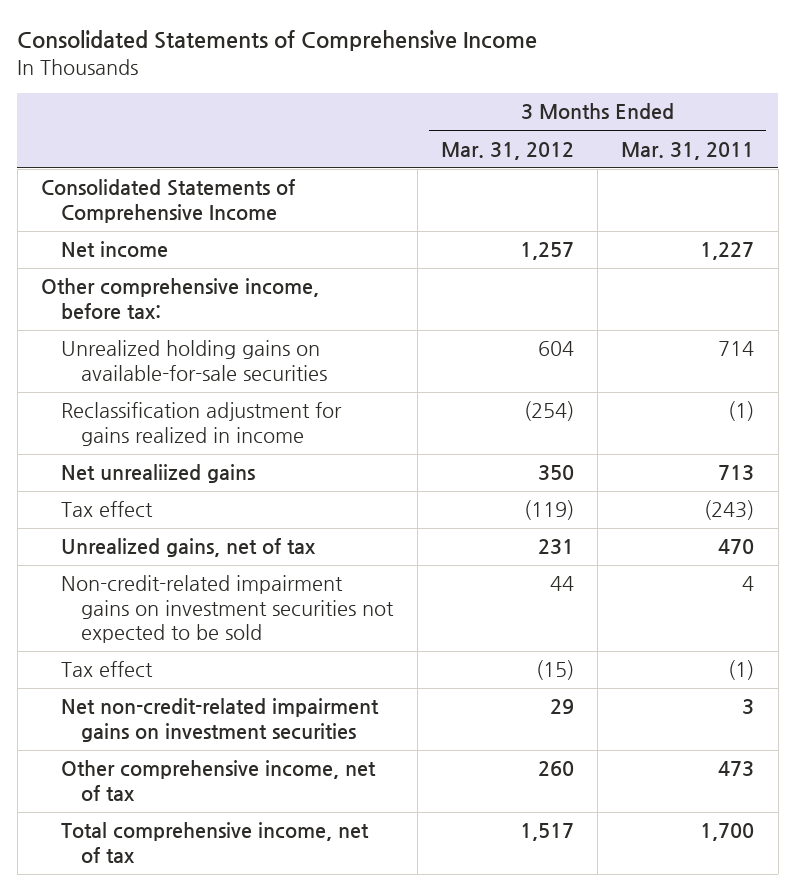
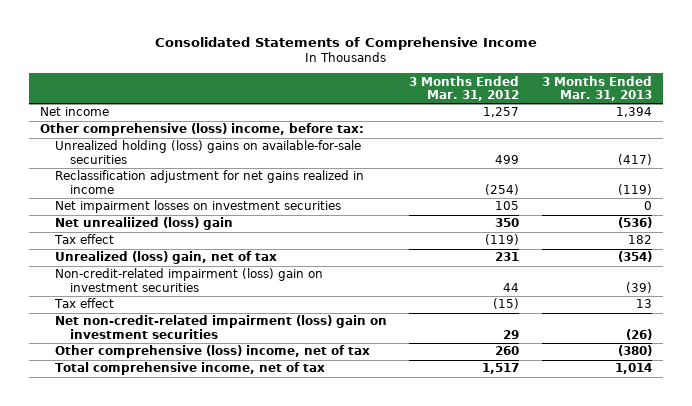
- | 3 Months Ended Mar. 31, 2012 | 3 Months Ended Mar. 31, 2011
+ | 3 Months Ended Mar. 31, 2012 | 3 Months Ended Mar. 31, 2013
- Consolidated Statements of Comprehensive Income
- Other comprehensive income, before tax:
- Unrealized holding gains on available-for-sale securities | 604 | 714
- Reclassification adjustment for gains realized in income | (254) | (1)
- Net unrealiized gains | 350 | 713
+ Other comprehensive (loss) income, before tax:
+ Unrealized holding (loss) gains on available-for-sale securities | 499 | (417)
+ Reclassification adjustment for net gains realized in income | (254) | (119)
+ Net impairment losses on investment securities | 105 | 0
+ Net unrealiized (loss) gain | 350 | (536)
- Unrealized gains, net of tax | 231 | 470
- Non-credit-related impairment gains on investment securities not expected to be sold | 44 | 4
+ Unrealized (loss) gain, net of tax | 231 | (354)
+ Non-credit-related impairment (loss) gain on investment securities | 44 | (39)
- Net non-credit-related impairment gains on investment securities | 29 | 3
- Other comprehensive income, net of tax | 260 | 473
+ Net non-credit-related impairment (loss) gain on investment securities | 29 | (26)
+ Other comprehensive (loss) income, net of tax | 260 | (380)

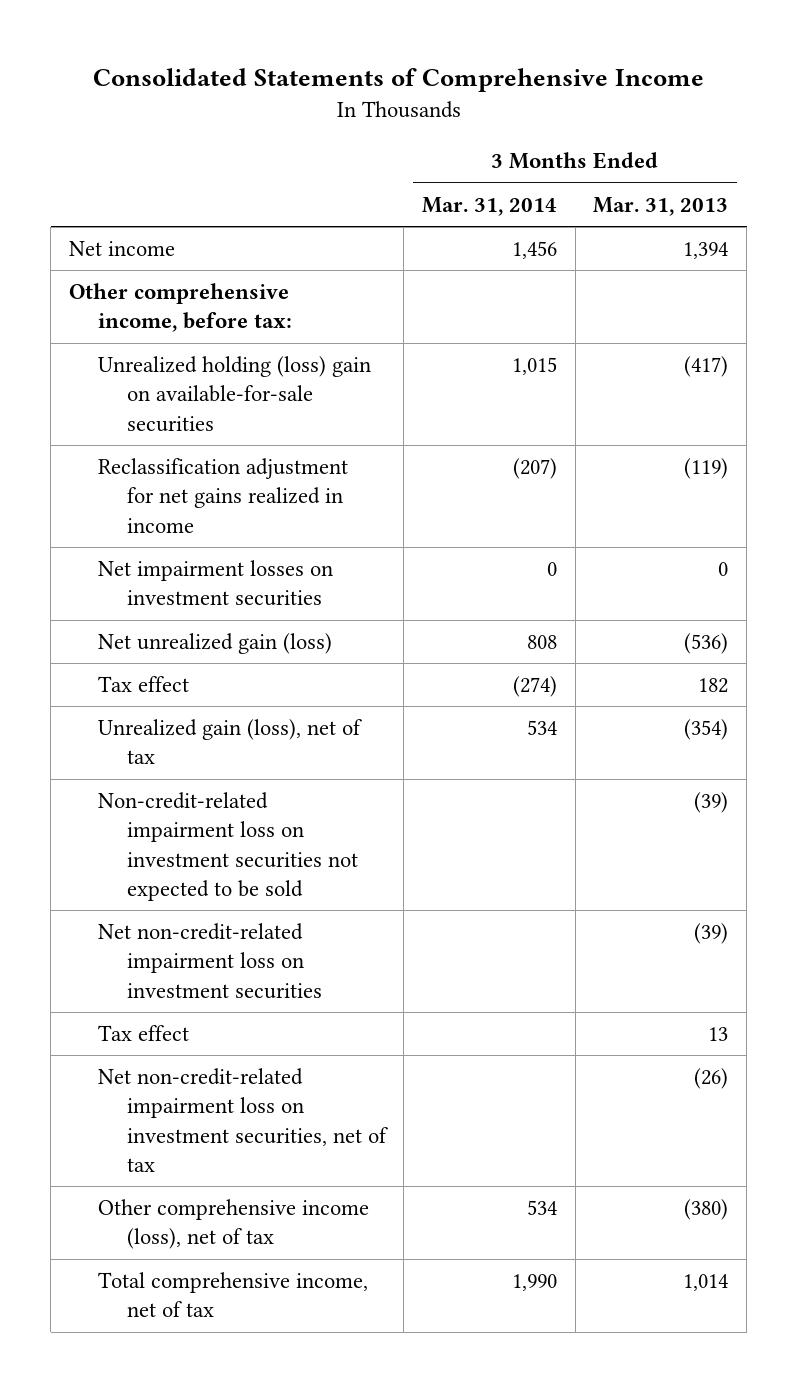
- | 3 Months Ended Mar. 31, 2012 | 3 Months Ended Mar. 31, 2013
+ | 3 Months Ended Mar. 31, 2014 | 3 Months Ended Mar. 31, 2013
- Other comprehensive (loss) income, before tax:
- Unrealized holding (loss) gains on available-for-sale securities | 499 | (417)
+ Other comprehensive income, before tax:
+ Unrealized holding (loss) gain on available-for-sale securities | 1,015 | (417)
- Net unrealiized (loss) gain | 350 | (536)
+ Net unrealized gain (loss) | 808 | (536)
- Unrealized (loss) gain, net of tax | 231 | (354)
- Non-credit-related impairment (loss) gain on investment securities | 44 | (39)
+ Unrealized gain (loss), net of tax | 534 | (354)
+ Non-credit-related impairment loss on investment securities not expected to be sold | | (39)
+ Net non-credit-related impairment loss on investment securities | | (39)
- Net non-credit-related impairment (loss) gain on investment securities | 29 | (26)
- Other comprehensive (loss) income, net of tax | 260 | (380)
+ Net non-credit-related impairment loss on investment securities, net of tax | | (26)
+ Other comprehensive income (loss), net of tax | 534 | (380)

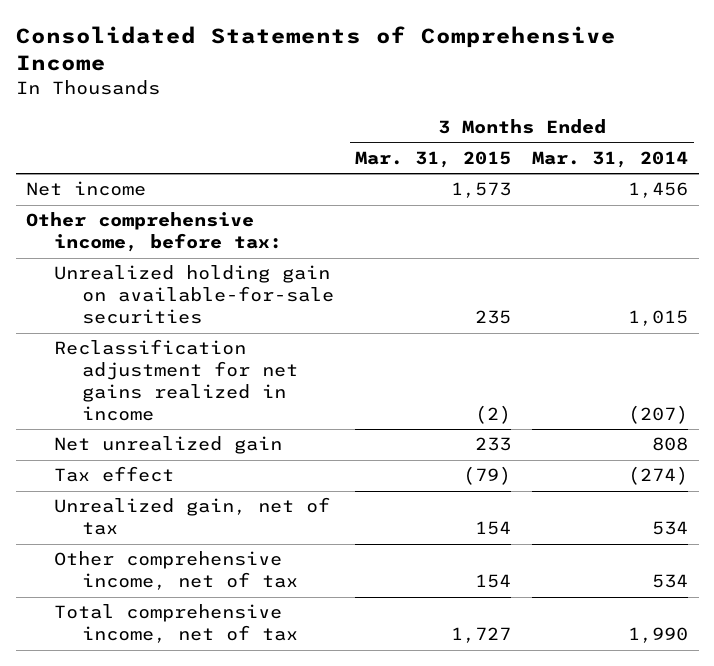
- | 3 Months Ended Mar. 31, 2014 | 3 Months Ended Mar. 31, 2013
+ | 3 Months Ended Mar. 31, 2015 | 3 Months Ended Mar. 31, 2014
- Unrealized holding (loss) gain on available-for-sale securities | 1,015 | (417)
+ Unrealized holding gain on available-for-sale securities | 235 | 1,015
- Net impairment losses on investment securities | 0 | 0
- Net unrealized gain (loss) | 808 | (536)
+ Net unrealized gain | 233 | 808
- Unrealized gain (loss), net of tax | 534 | (354)
- Non-credit-related impairment loss on investment securities not expected to be sold | | (39)
- Net non-credit-related impairment loss on investment securities | | (39)
- Tax effect | | 13
- Net non-credit-related impairment loss on investment securities, net of tax | | (26)
- Other comprehensive income (loss), net of tax | 534 | (380)
+ Unrealized gain, net of tax | 154 | 534
+ Other comprehensive income, net of tax | 154 | 534

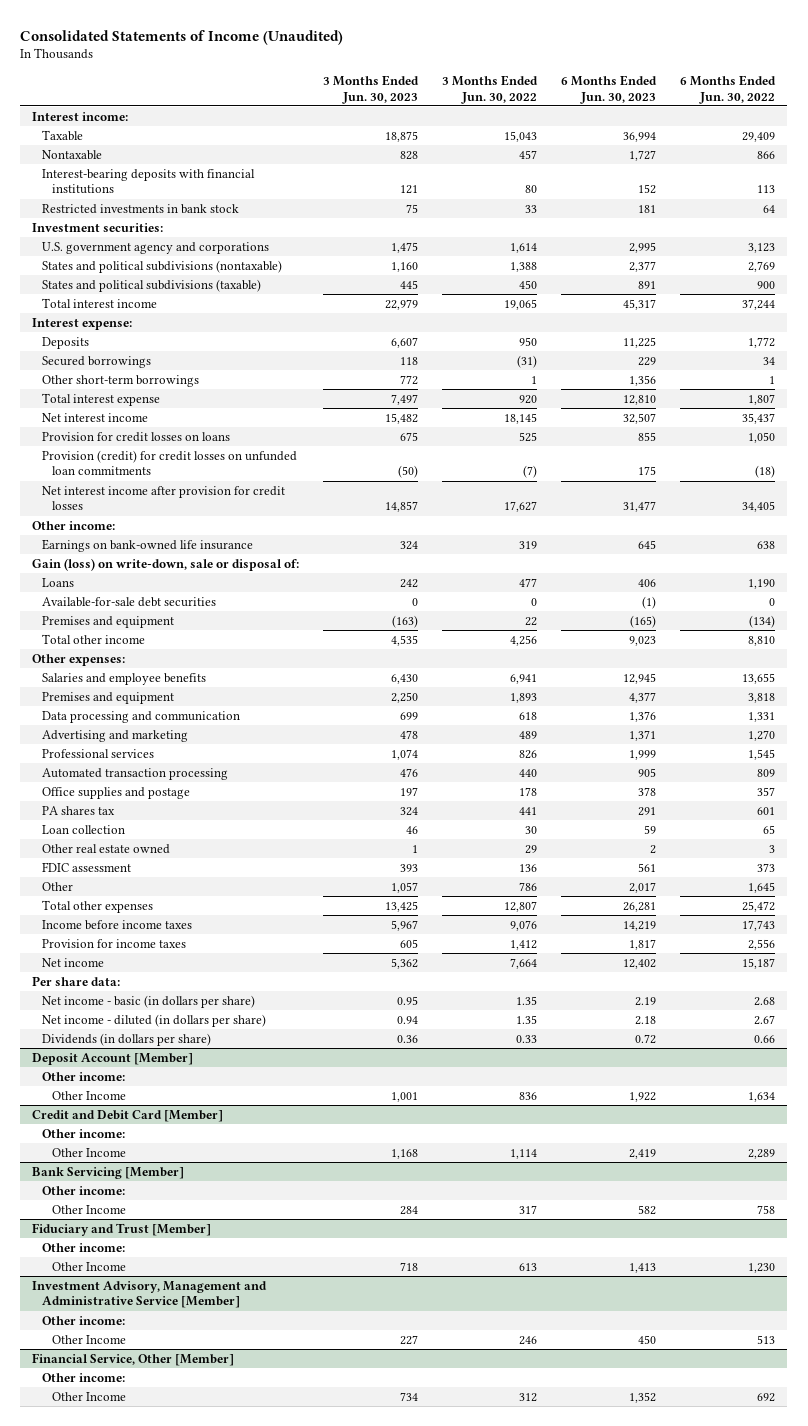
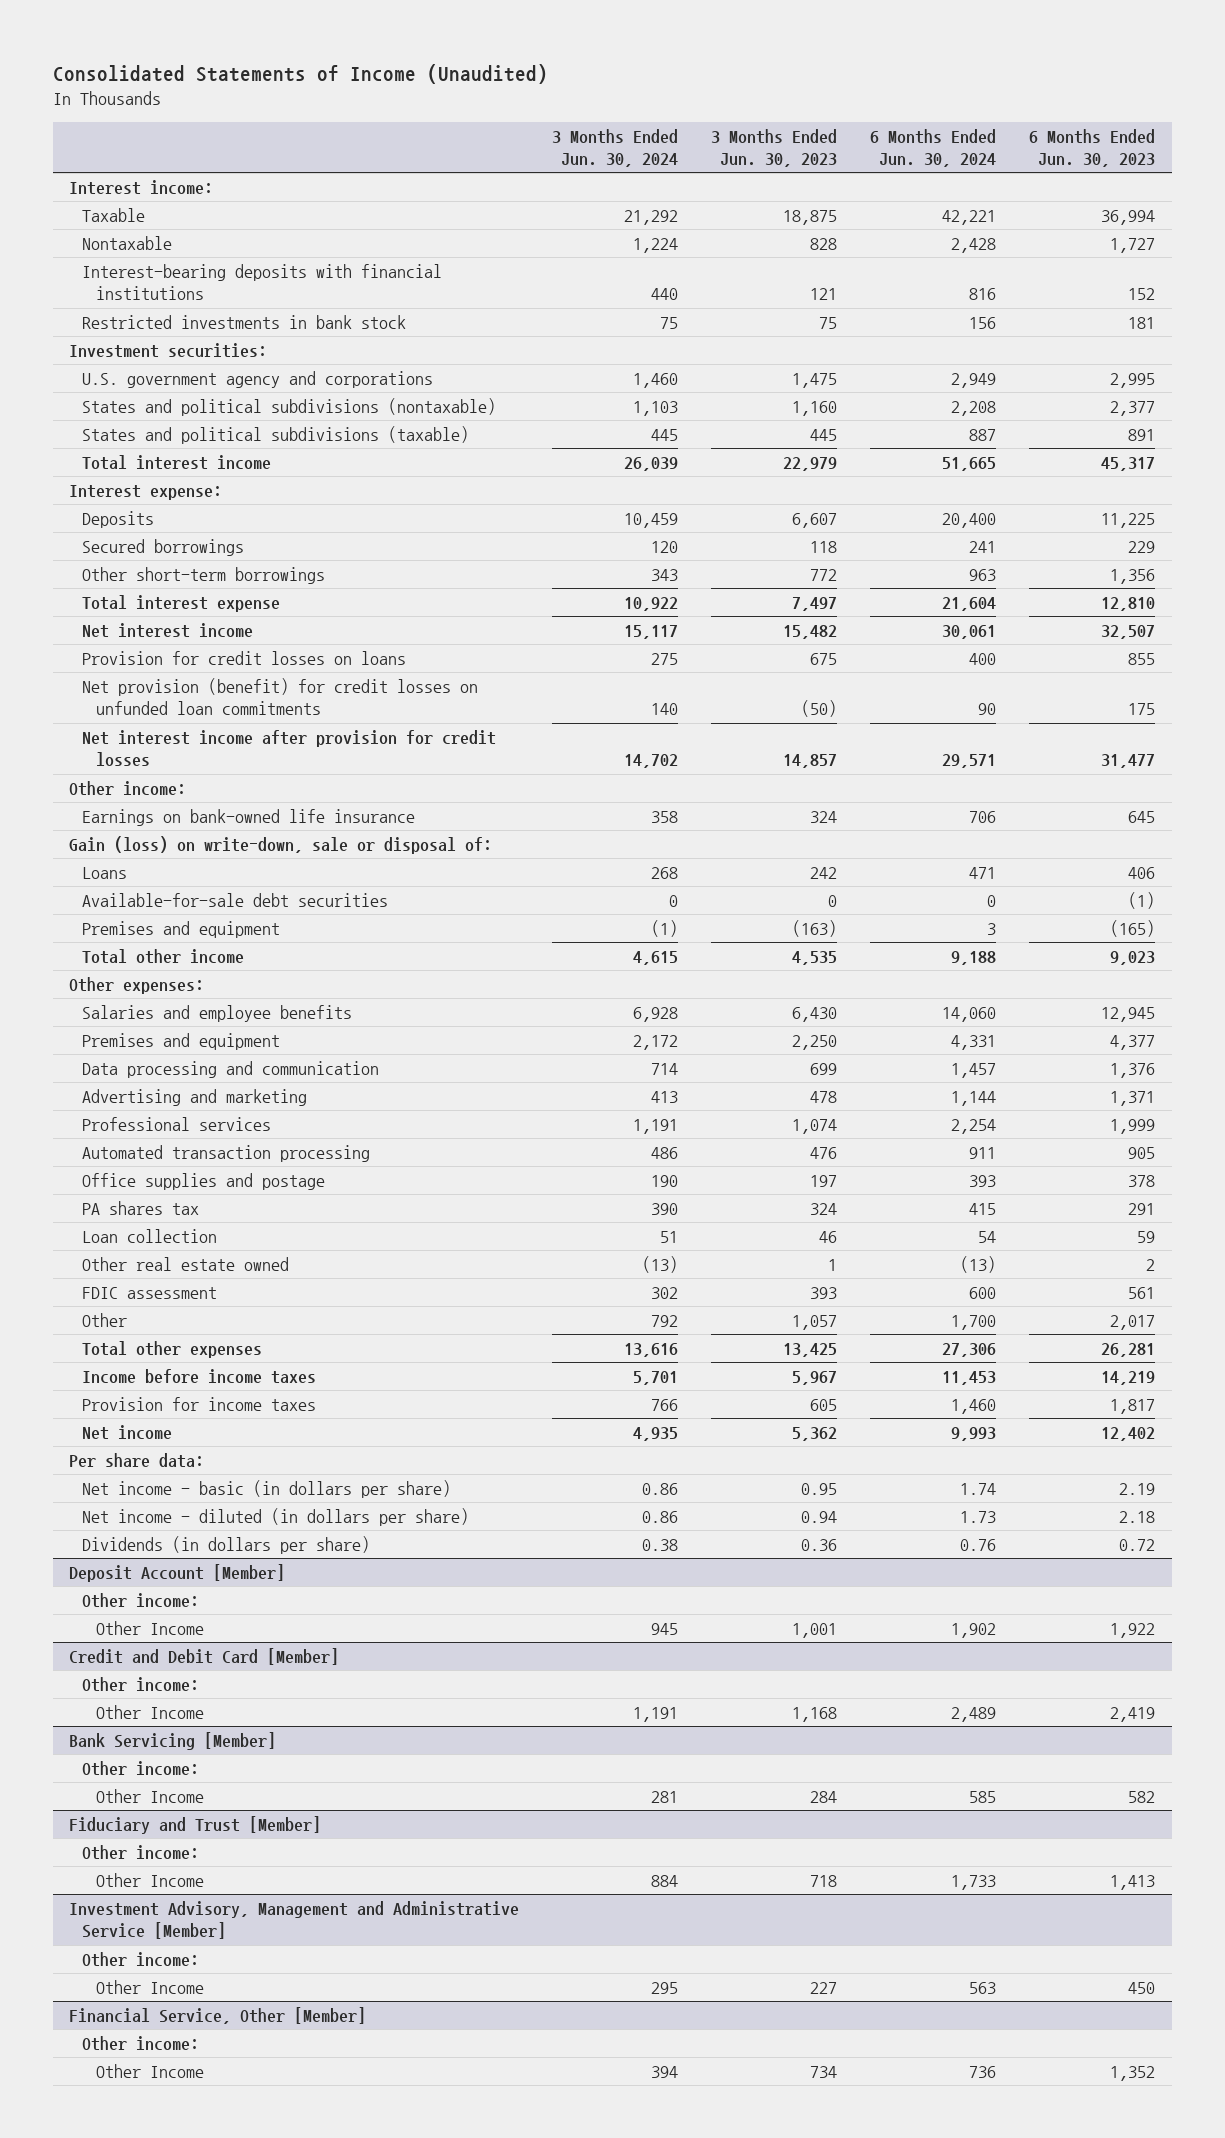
- | 3 Months Ended Jun. 30, 2023 | 3 Months Ended Jun. 30, 2022 | 6 Months Ended Jun. 30, 2023 | 6 Months Ended Jun. 30, 2022
+ | 3 Months Ended Jun. 30, 2024 | 3 Months Ended Jun. 30, 2023 | 6 Months Ended Jun. 30, 2024 | 6 Months Ended Jun. 30, 2023
- Provision (credit) for credit losses on unfunded loan commitments | (50) | (7) | 175 | (18)
+ Net provision (benefit) for credit losses on unfunded loan commitments | 140 | (50) | 90 | 175

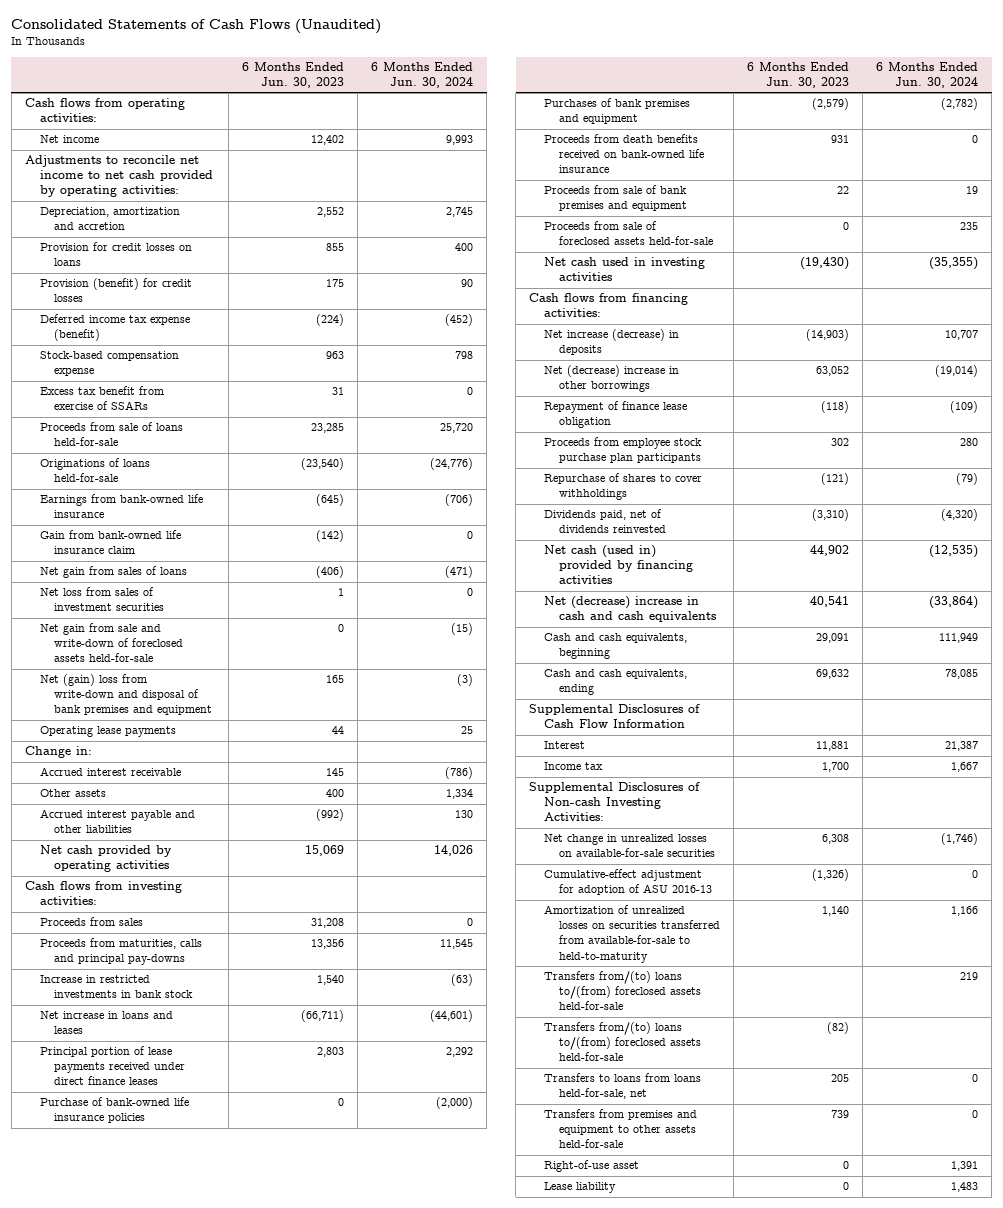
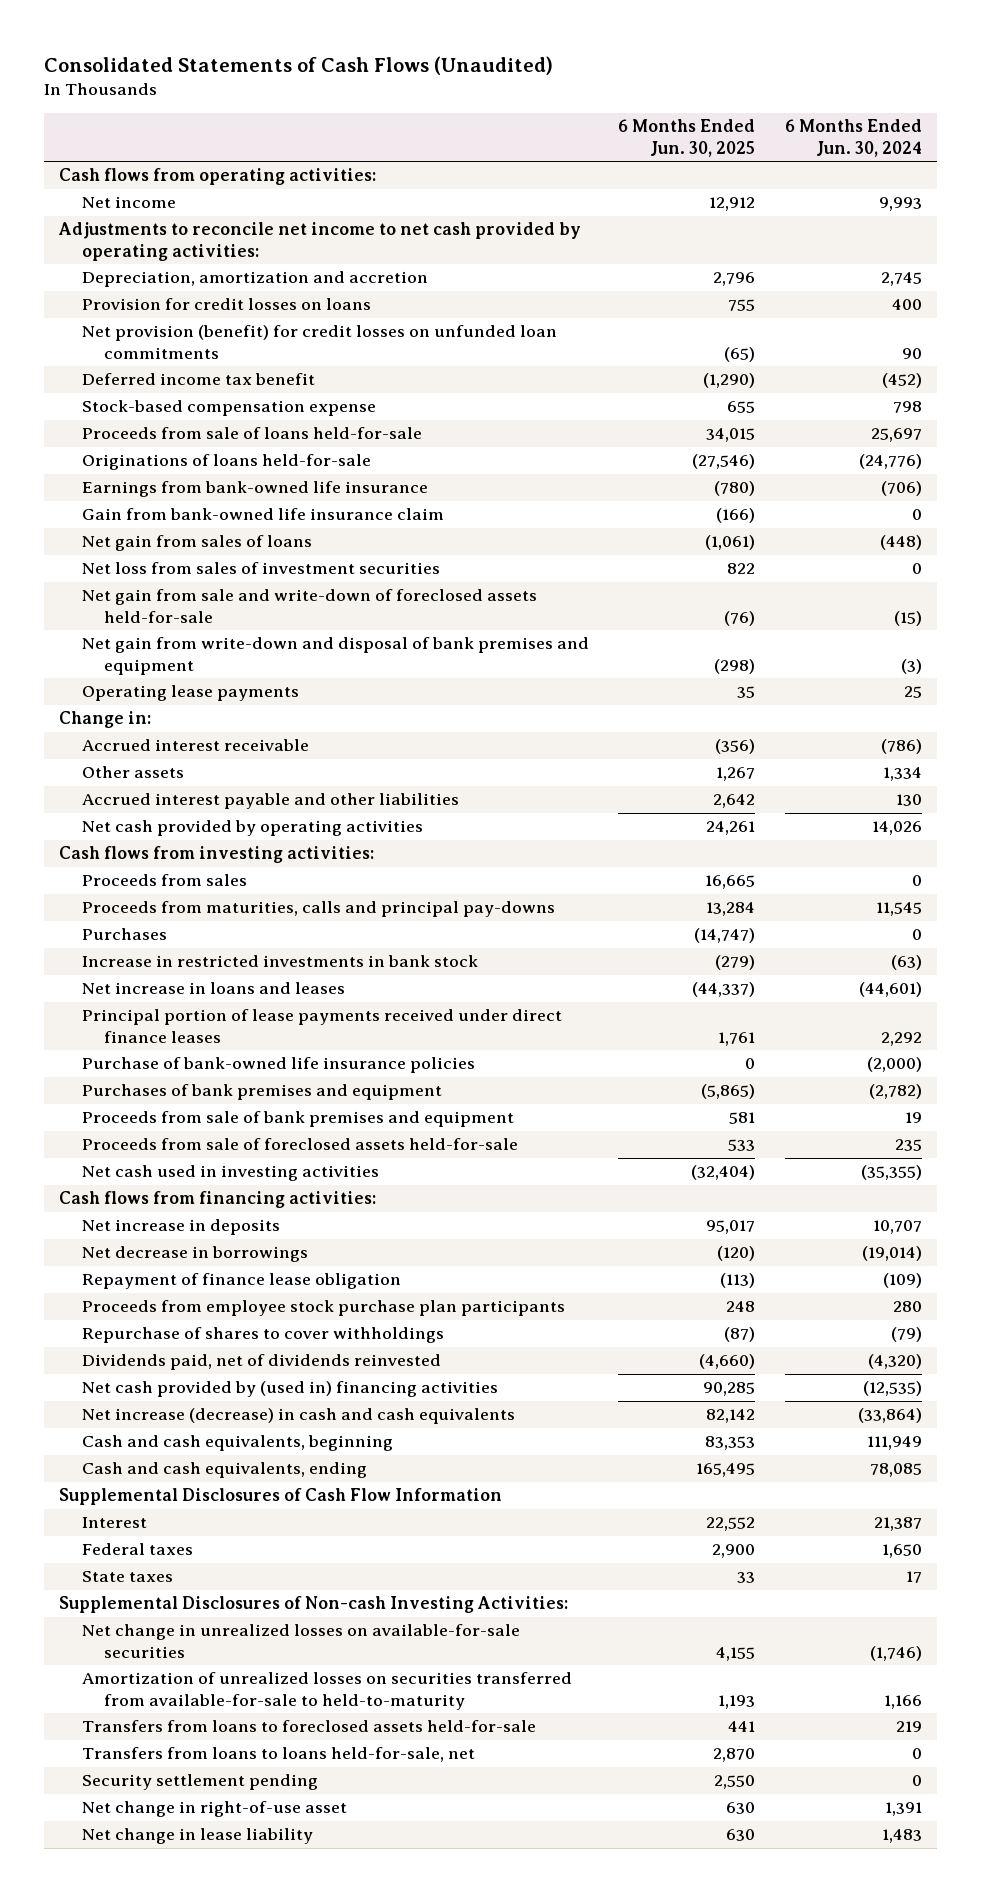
- | 6 Months Ended Jun. 30, 2023 | 6 Months Ended Jun. 30, 2024
+ | 6 Months Ended Jun. 30, 2025 | 6 Months Ended Jun. 30, 2024
- Provision (benefit) for credit losses | 175 | 90
- Deferred income tax expense (benefit) | (224) | (452)
+ Net provision (benefit) for credit losses on unfunded loan commitments | (65) | 90
+ Deferred income tax benefit | (1,290) | (452)
- Excess tax benefit from exercise of SSARs | 31 | 0
- Proceeds from sale of loans held-for-sale | 23,285 | 25,720
+ Proceeds from sale of loans held-for-sale | 34,015 | 25,697
- Net gain from sales of loans | (406) | (471)
+ Net gain from sales of loans | (1,061) | (448)
- Net (gain) loss from write-down and disposal of bank premises and equipment | 165 | (3)
+ Net gain from write-down and disposal of bank premises and equipment | (298) | (3)
+ Purchases | (14,747) | 0
- Proceeds from death benefits received on bank-owned life insurance | 931 | 0
- Net increase (decrease) in deposits | (14,903) | 10,707
- Net (decrease) increase in other borrowings | 63,052 | (19,014)
+ Net increase in deposits | 95,017 | 10,707
+ Net decrease in borrowings | (120) | (19,014)
- Net cash (used in) provided by financing activities | 44,902 | (12,535)
- Net (decrease) increase in cash and cash equivalents | 40,541 | (33,864)
+ Net cash provided by (used in) financing activities | 90,285 | (12,535)
+ Net increase (decrease) in cash and cash equivalents | 82,142 | (33,864)
- Income tax | 1,700 | 1,667
+ Federal taxes | 2,900 | 1,650
+ State taxes | 33 | 17
- Cumulative-effect adjustment for adoption of ASU 2016-13 | (1,326) | 0
- Transfers from/(to) loans to/(from) foreclosed assets held-for-sale | | 219
- Transfers from/(to) loans to/(from) foreclosed assets held-for-sale | (82) |
- Transfers to loans from loans held-for-sale, net | 205 | 0
- Transfers from premises and equipment to other assets held-for-sale | 739 | 0
- Right-of-use asset | 0 | 1,391
- Lease liability | 0 | 1,483
+ Transfers from loans to foreclosed assets held-for-sale | 441 | 219
+ Transfers from loans to loans held-for-sale, net | 2,870 | 0
+ Security settlement pending | 2,550 | 0
+ Net change in right-of-use asset | 630 | 1,391
+ Net change in lease liability | 630 | 1,483

